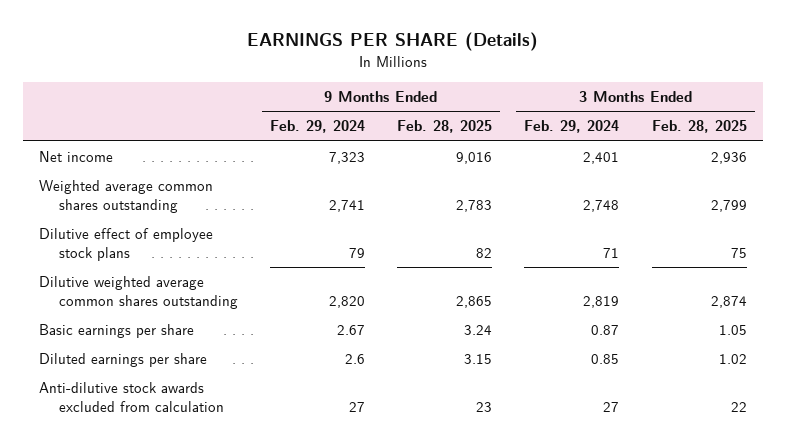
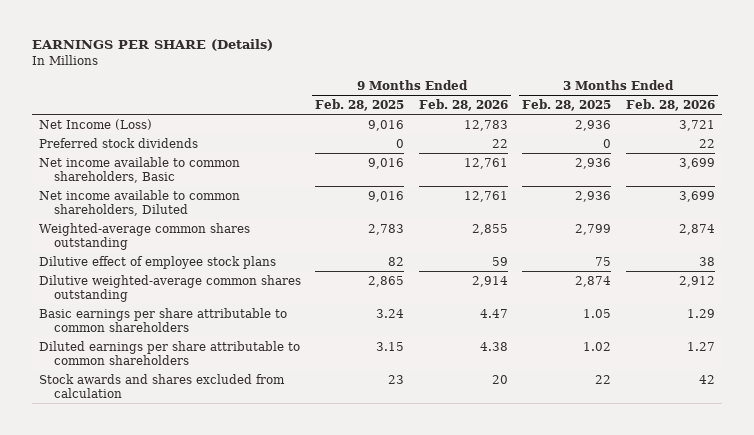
- | 9 Months Ended Feb. 29, 2024 | 9 Months Ended Feb. 28, 2025 | 3 Months Ended Feb. 29, 2024 | 3 Months Ended Feb. 28, 2025
+ | 9 Months Ended Feb. 28, 2025 | 9 Months Ended Feb. 28, 2026 | 3 Months Ended Feb. 28, 2025 | 3 Months Ended Feb. 28, 2026
- Net income | 7,323 | 9,016 | 2,401 | 2,936
- Weighted average common shares outstanding | 2,741 | 2,783 | 2,748 | 2,799
+ Net Income (Loss) | 9,016 | 12,783 | 2,936 | 3,721
+ Preferred stock dividends | 0 | 22 | 0 | 22
+ Net income available to common shareholders, Basic | 9,016 | 12,761 | 2,936 | 3,699
+ Net income available to common shareholders, Diluted | 9,016 | 12,761 | 2,936 | 3,699
+ Weighted-average common shares outstanding | 2,783 | 2,855 | 2,799 | 2,874
- Dilutive weighted average common shares outstanding | 2,820 | 2,865 | 2,819 | 2,874
- Basic earnings per share | 2.67 | 3.24 | 0.87 | 1.05
- Diluted earnings per share | 2.6 | 3.15 | 0.85 | 1.02
- Anti-dilutive stock awards excluded from calculation | 27 | 23 | 27 | 22
+ Dilutive weighted-average common shares outstanding | 2,865 | 2,914 | 2,874 | 2,912
+ Basic earnings per share attributable to common shareholders | 3.24 | 4.47 | 1.05 | 1.29
+ Diluted earnings per share attributable to common shareholders | 3.15 | 4.38 | 1.02 | 1.27
+ Stock awards and shares excluded from calculation | 23 | 20 | 22 | 42

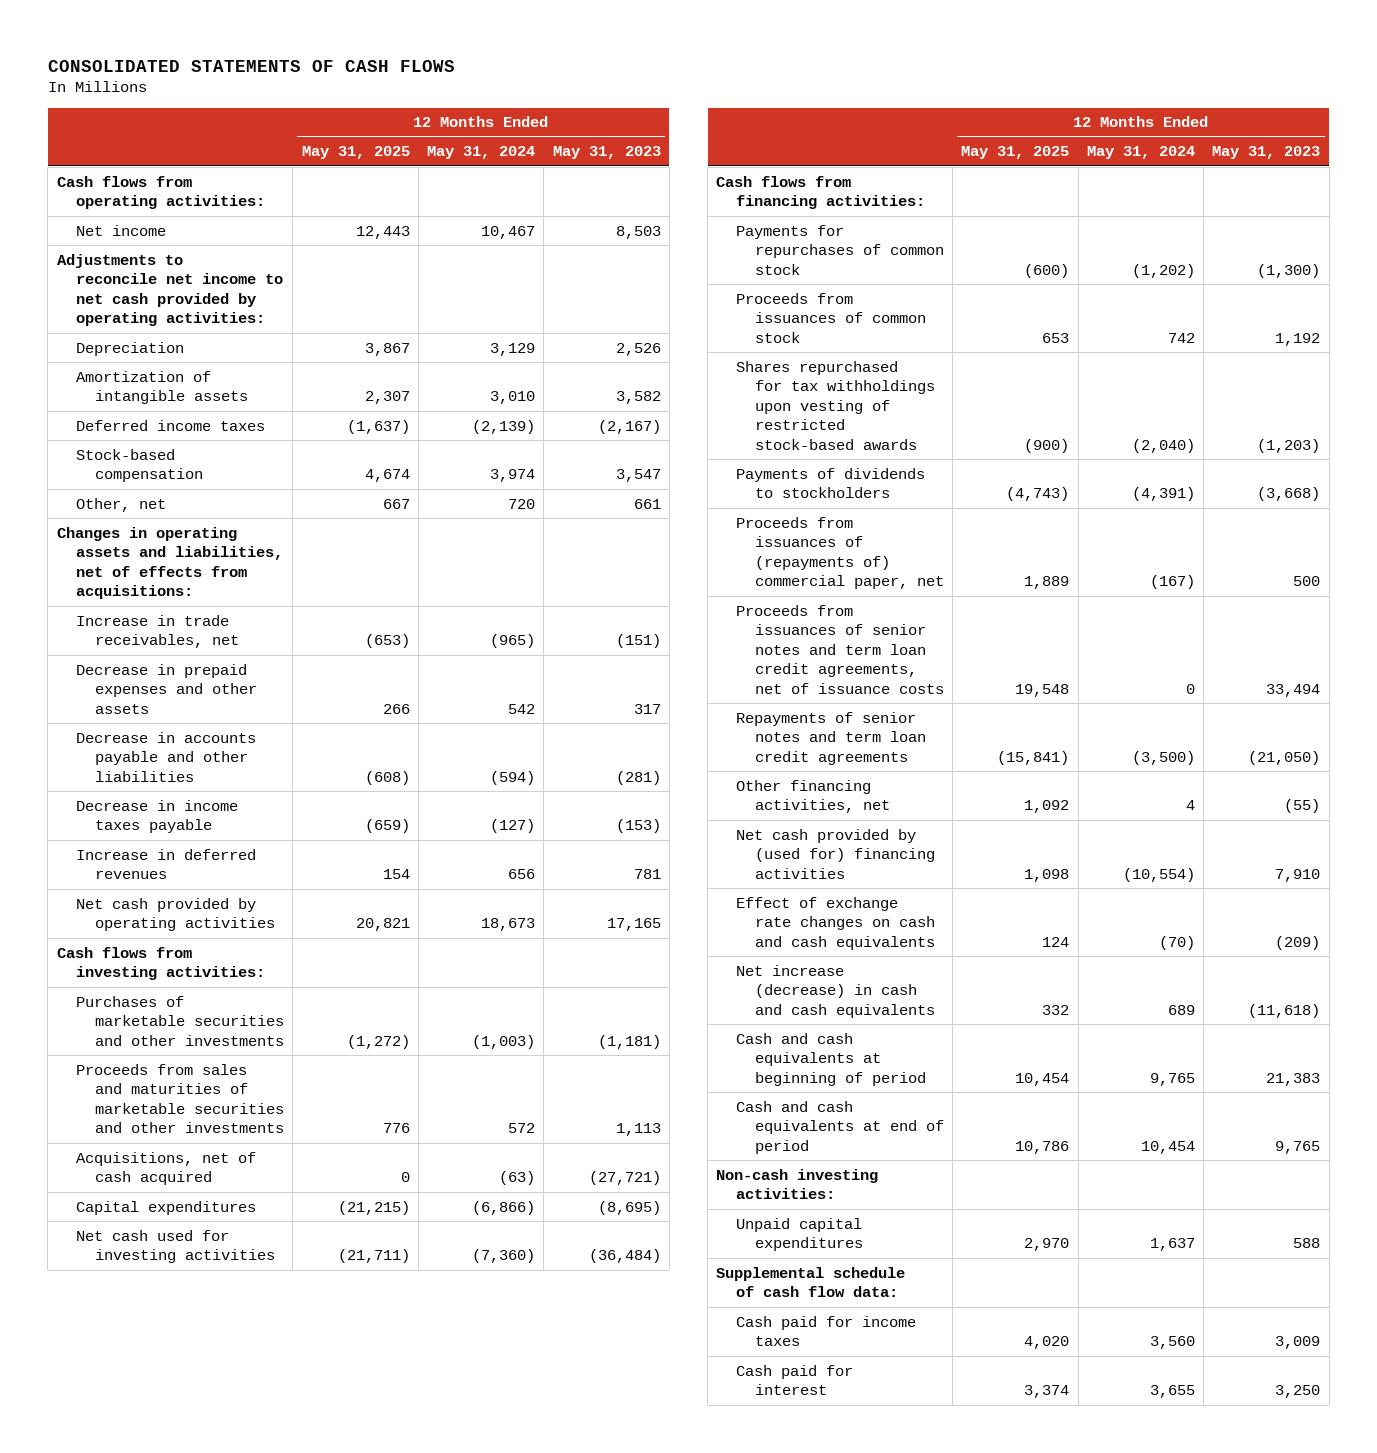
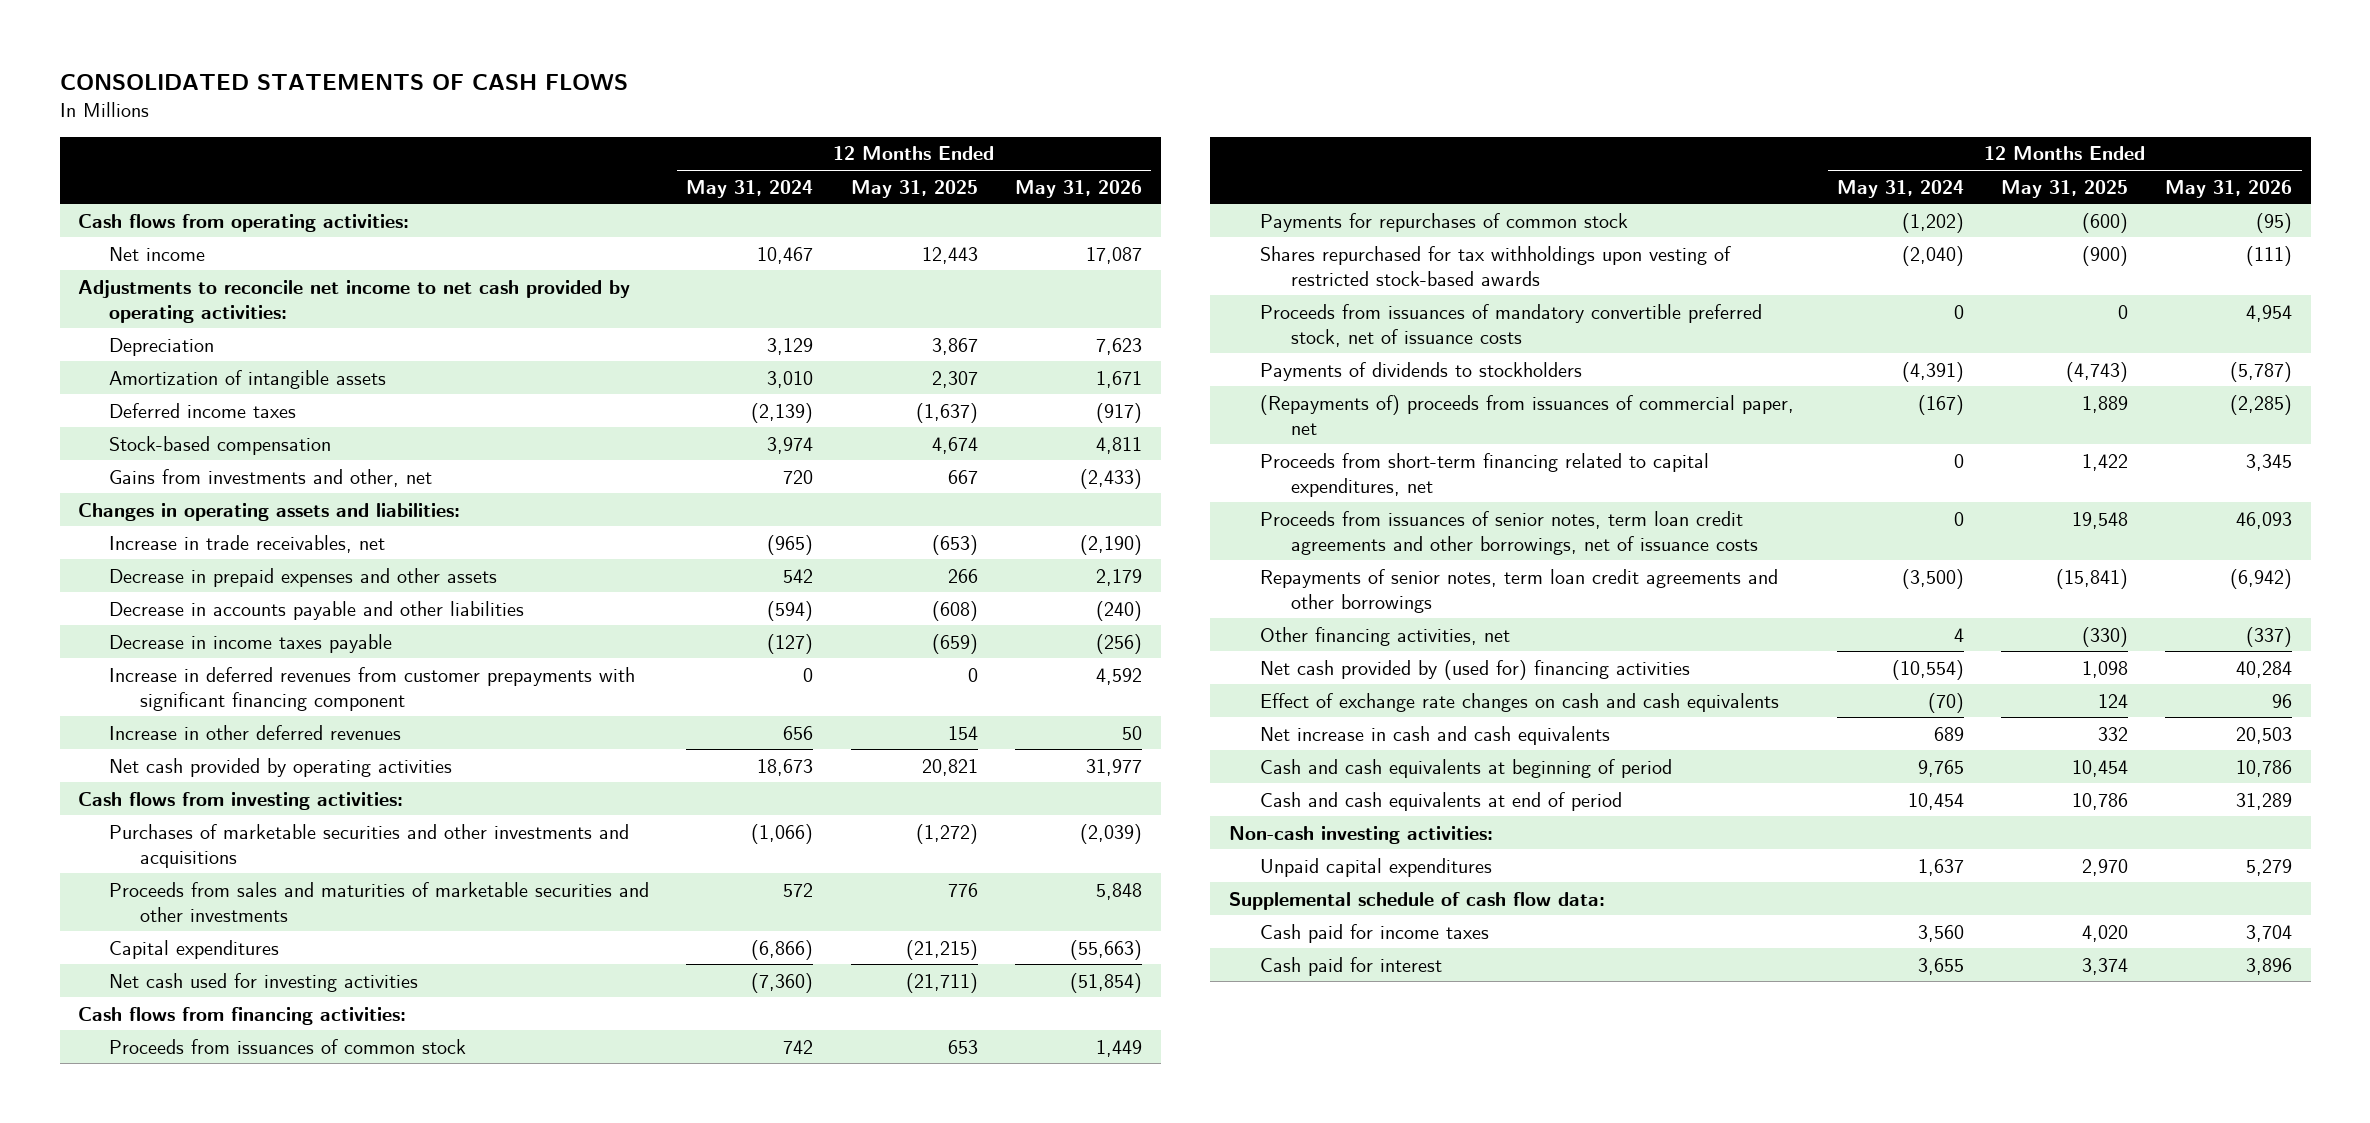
- | 12 Months Ended May 31, 2025 | 12 Months Ended May 31, 2024 | 12 Months Ended May 31, 2023
+ | 12 Months Ended May 31, 2024 | 12 Months Ended May 31, 2025 | 12 Months Ended May 31, 2026
- Other, net | 667 | 720 | 661
- Changes in operating assets and liabilities, net of effects from acquisitions:
+ Gains from investments and other, net | 720 | 667 | (2,433)
+ Changes in operating assets and liabilities:
- Increase in deferred revenues | 154 | 656 | 781
+ Increase in deferred revenues from customer prepayments with significant financing component | 0 | 0 | 4,592
+ Increase in other deferred revenues | 656 | 154 | 50
- Purchases of marketable securities and other investments | (1,272) | (1,003) | (1,181)
+ Purchases of marketable securities and other investments and acquisitions | (1,066) | (1,272) | (2,039)
- Acquisitions, net of cash acquired | 0 | (63) | (27,721)
moved down: Payments for repurchases of common stock | (1,202) | (600) | (95)
+ Proceeds from issuances of mandatory convertible preferred stock, net of issuance costs | 0 | 0 | 4,954
- Proceeds from issuances of (repayments of) commercial paper, net | 1,889 | (167) | 500
- Proceeds from issuances of senior notes and term loan credit agreements, net of issuance costs | 19,548 | 0 | 33,494
- Repayments of senior notes and term loan credit agreements | (15,841) | (3,500) | (21,050)
- Other financing activities, net | 1,092 | 4 | (55)
+ (Repayments of) proceeds from issuances of commercial paper, net | (167) | 1,889 | (2,285)
+ Proceeds from short-term financing related to capital expenditures, net | 0 | 1,422 | 3,345
+ Proceeds from issuances of senior notes, term loan credit agreements and other borrowings, net of issuance costs | 0 | 19,548 | 46,093
+ Repayments of senior notes, term loan credit agreements and other borrowings | (3,500) | (15,841) | (6,942)
+ Other financing activities, net | 4 | (330) | (337)
- Net increase (decrease) in cash and cash equivalents | 332 | 689 | (11,618)
+ Net increase in cash and cash equivalents | 689 | 332 | 20,503

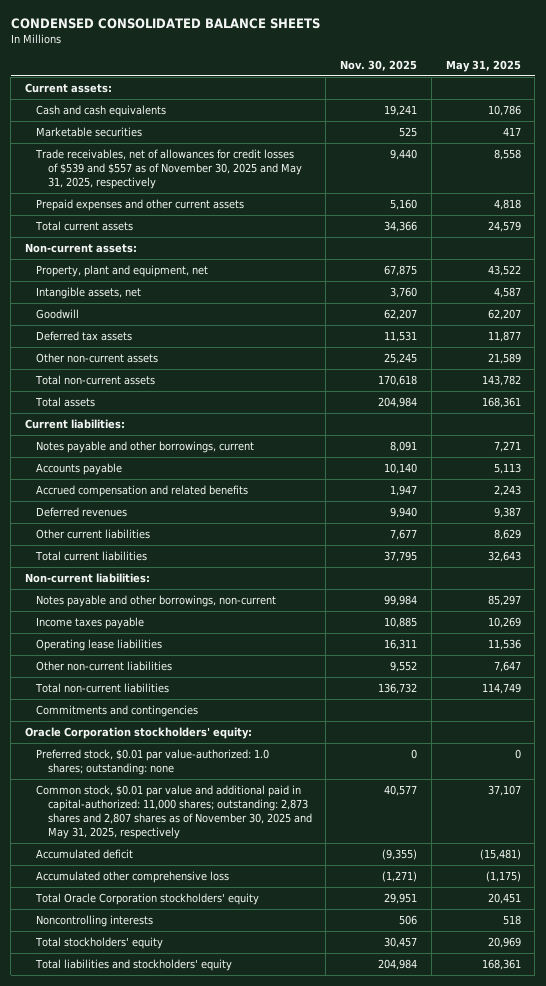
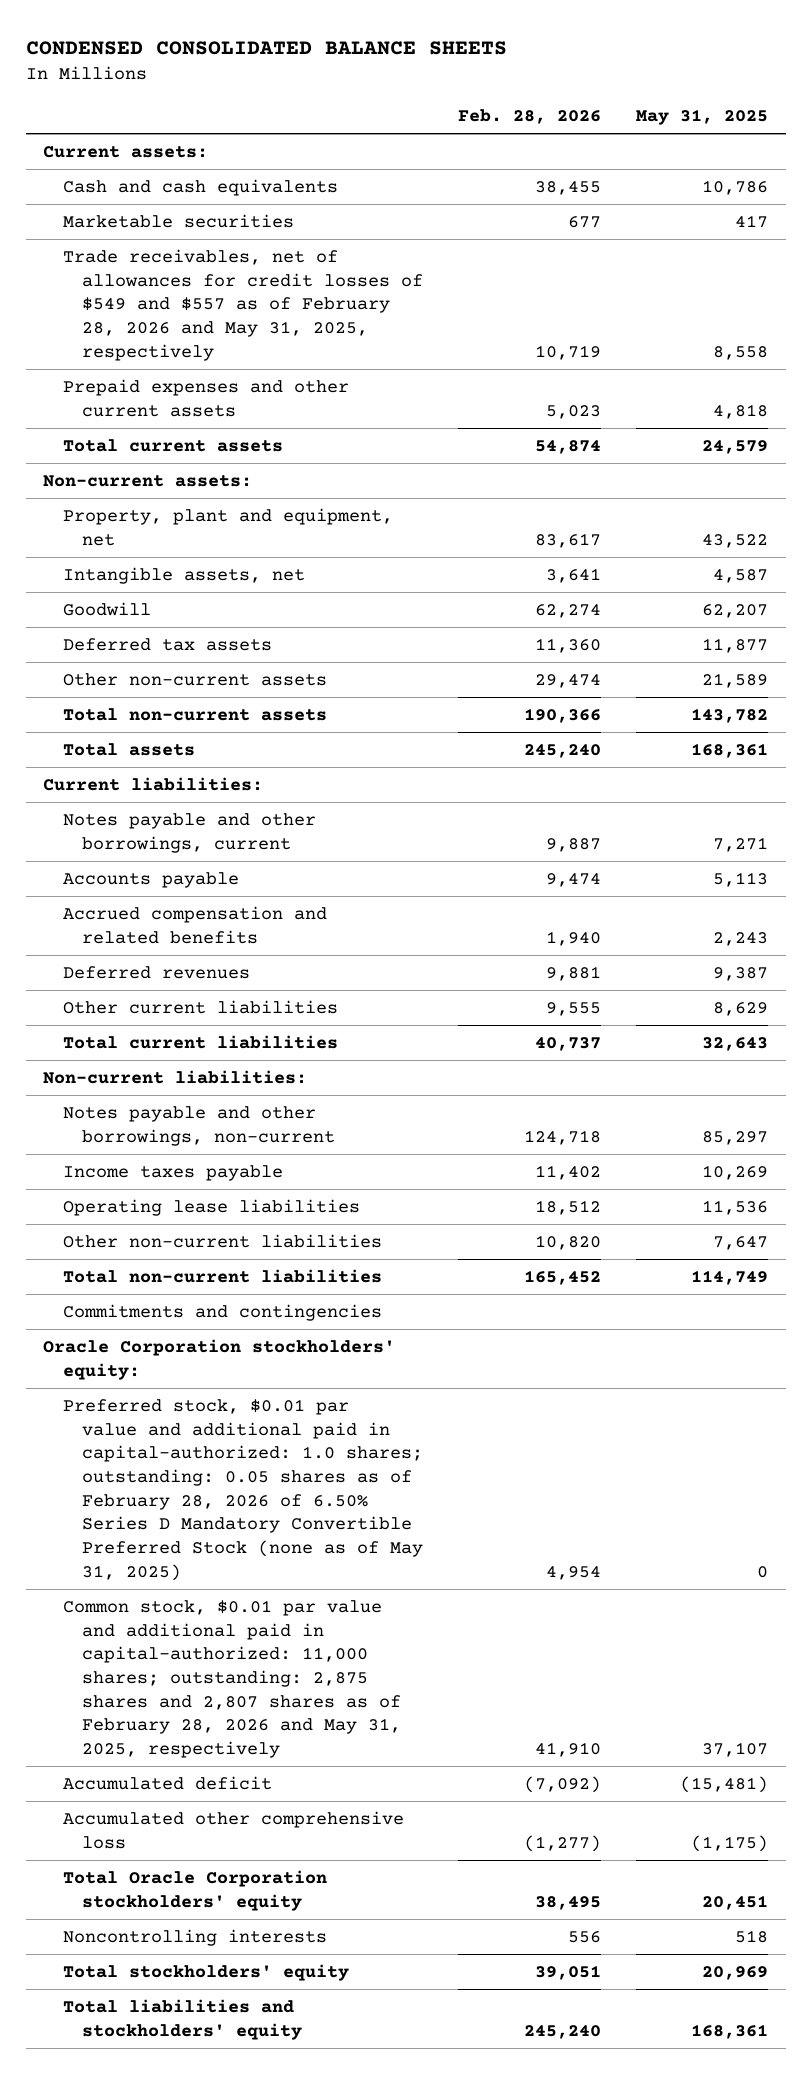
- | Nov. 30, 2025 | May 31, 2025
+ | Feb. 28, 2026 | May 31, 2025
- Trade receivables, net of allowances for credit losses of $539 and $557 as of November 30, 2025 and May 31, 2025, respectively | 9,440 | 8,558
+ Trade receivables, net of allowances for credit losses of $549 and $557 as of February 28, 2026 and May 31, 2025, respectively | 10,719 | 8,558
- Preferred stock, $0.01 par value-authorized: 1.0 shares; outstanding: none | 0 | 0
- Common stock, $0.01 par value and additional paid in capital-authorized: 11,000 shares; outstanding: 2,873 shares and 2,807 shares as of November 30, 2025 and May 31, 2025, respectively | 40,577 | 37,107
+ Preferred stock, $0.01 par value and additional paid in capital-authorized: 1.0 shares; outstanding: 0.05 shares as of February 28, 2026 of 6.50% Series D Mandatory Convertible Preferred Stock (none as of May 31, 2025) | 4,954 | 0
+ Common stock, $0.01 par value and additional paid in capital-authorized: 11,000 shares; outstanding: 2,875 shares and 2,807 shares as of February 28, 2026 and May 31, 2025, respectively | 41,910 | 37,107

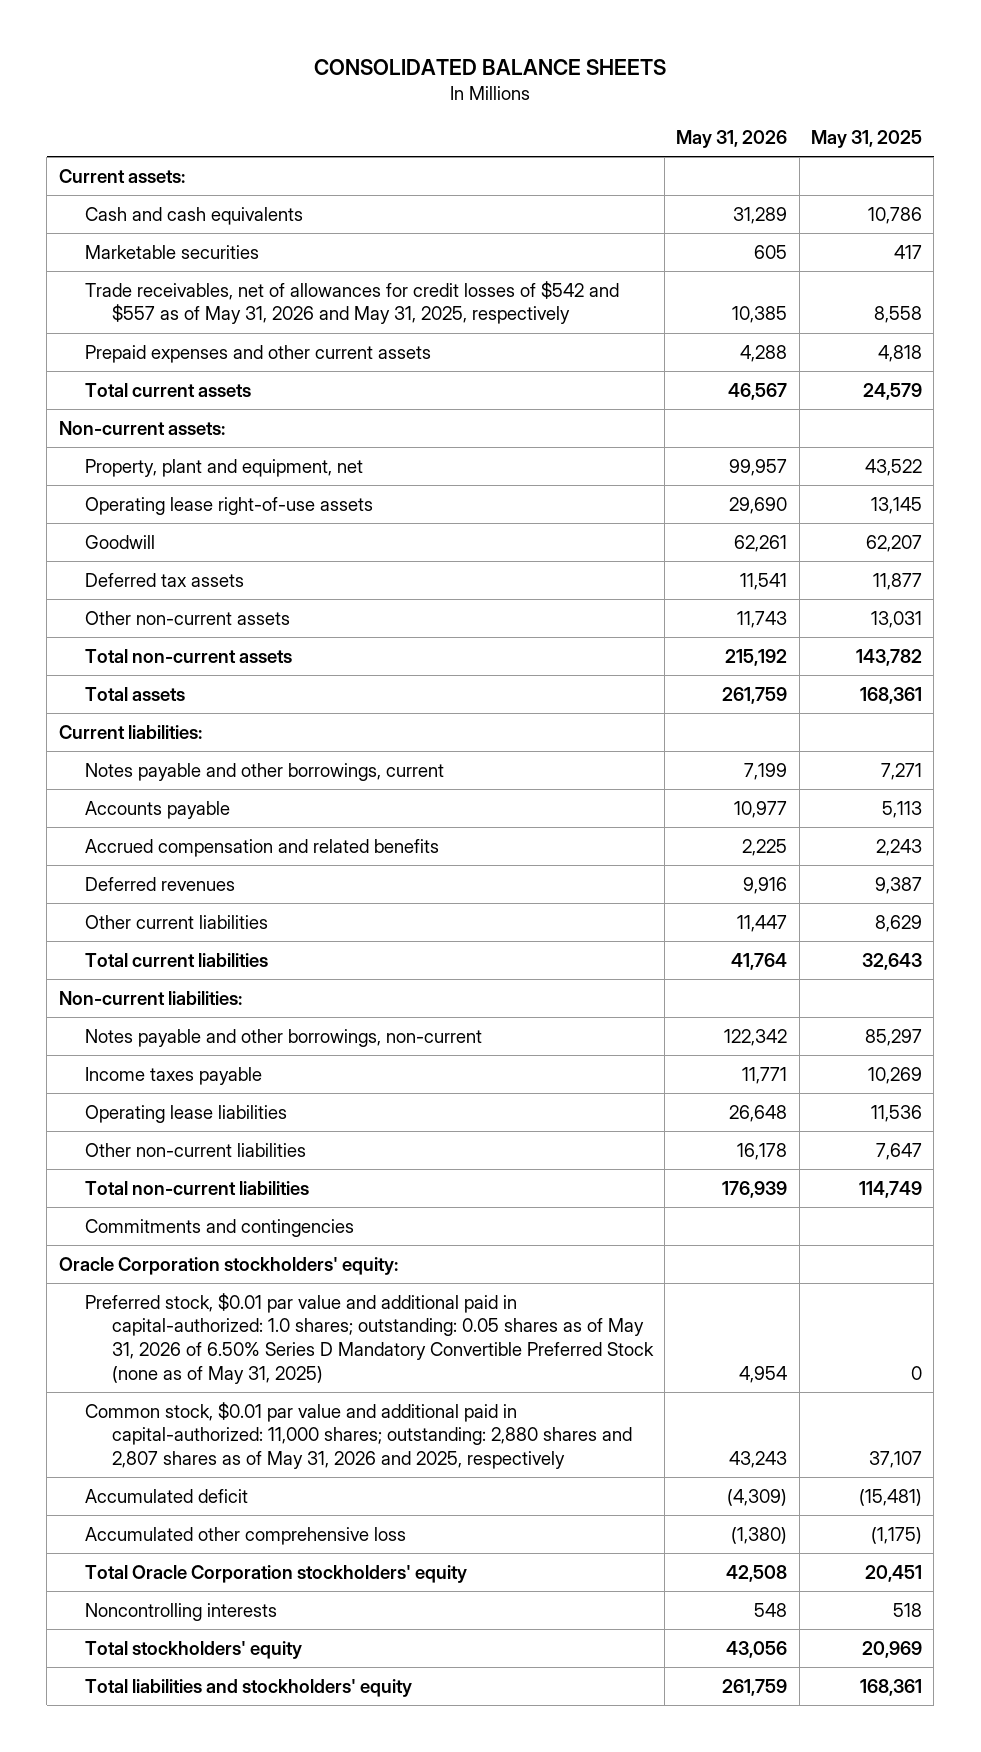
- CONDENSED CONSOLIDATED BALANCE SHEETS
+ CONSOLIDATED BALANCE SHEETS
- | Feb. 28, 2026 | May 31, 2025
+ | May 31, 2026 | May 31, 2025
- Trade receivables, net of allowances for credit losses of $549 and $557 as of February 28, 2026 and May 31, 2025, respectively | 10,719 | 8,558
+ Trade receivables, net of allowances for credit losses of $542 and $557 as of May 31, 2026 and May 31, 2025, respectively | 10,385 | 8,558
- Intangible assets, net | 3,641 | 4,587
+ Operating lease right-of-use assets | 29,690 | 13,145
- Other non-current assets | 29,474 | 21,589
+ Other non-current assets | 11,743 | 13,031
- Preferred stock, $0.01 par value and additional paid in capital-authorized: 1.0 shares; outstanding: 0.05 shares as of February 28, 2026 of 6.50% Series D Mandatory Convertible Preferred Stock (none as of May 31, 2025) | 4,954 | 0
- Common stock, $0.01 par value and additional paid in capital-authorized: 11,000 shares; outstanding: 2,875 shares and 2,807 shares as of February 28, 2026 and May 31, 2025, respectively | 41,910 | 37,107
+ Preferred stock, $0.01 par value and additional paid in capital-authorized: 1.0 shares; outstanding: 0.05 shares as of May 31, 2026 of 6.50% Series D Mandatory Convertible Preferred Stock (none as of May 31, 2025) | 4,954 | 0
+ Common stock, $0.01 par value and additional paid in capital-authorized: 11,000 shares; outstanding: 2,880 shares and 2,807 shares as of May 31, 2026 and 2025, respectively | 43,243 | 37,107

